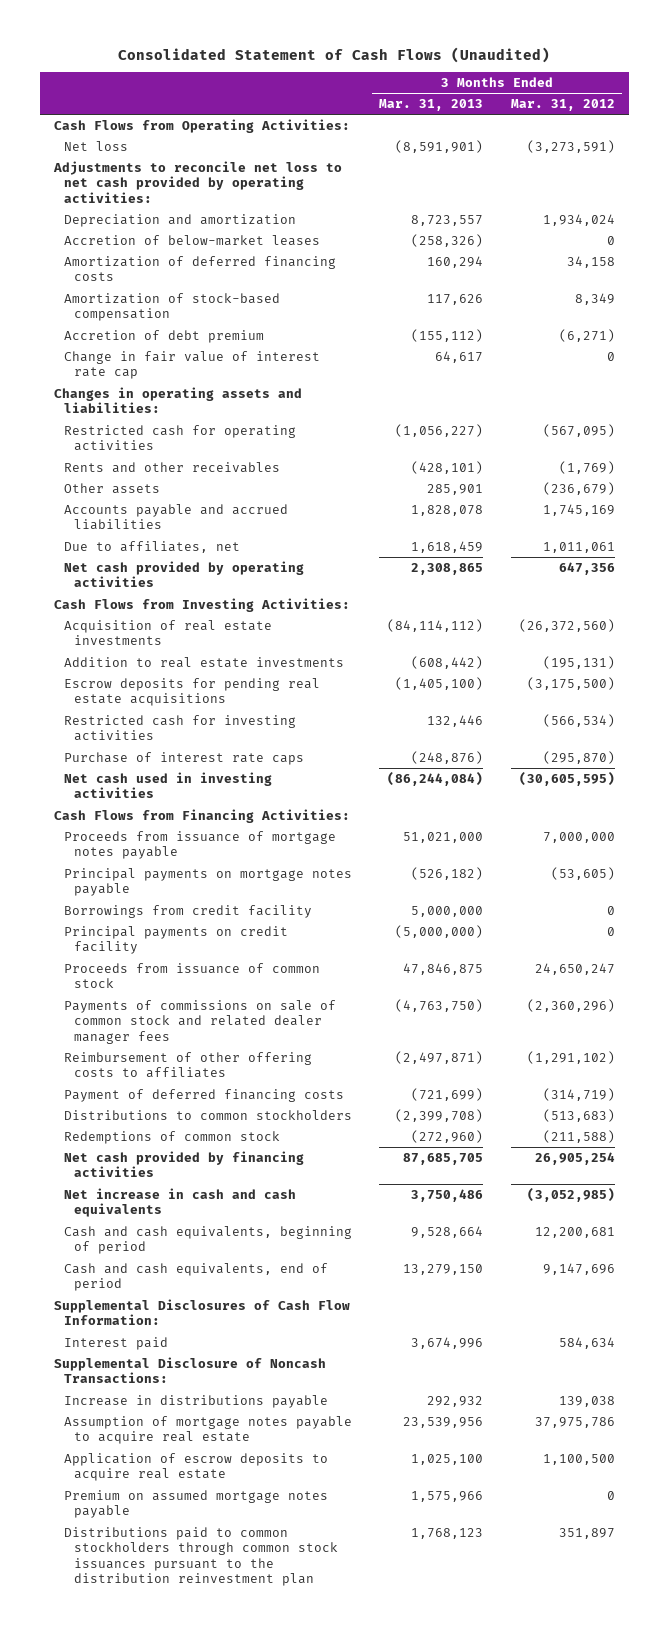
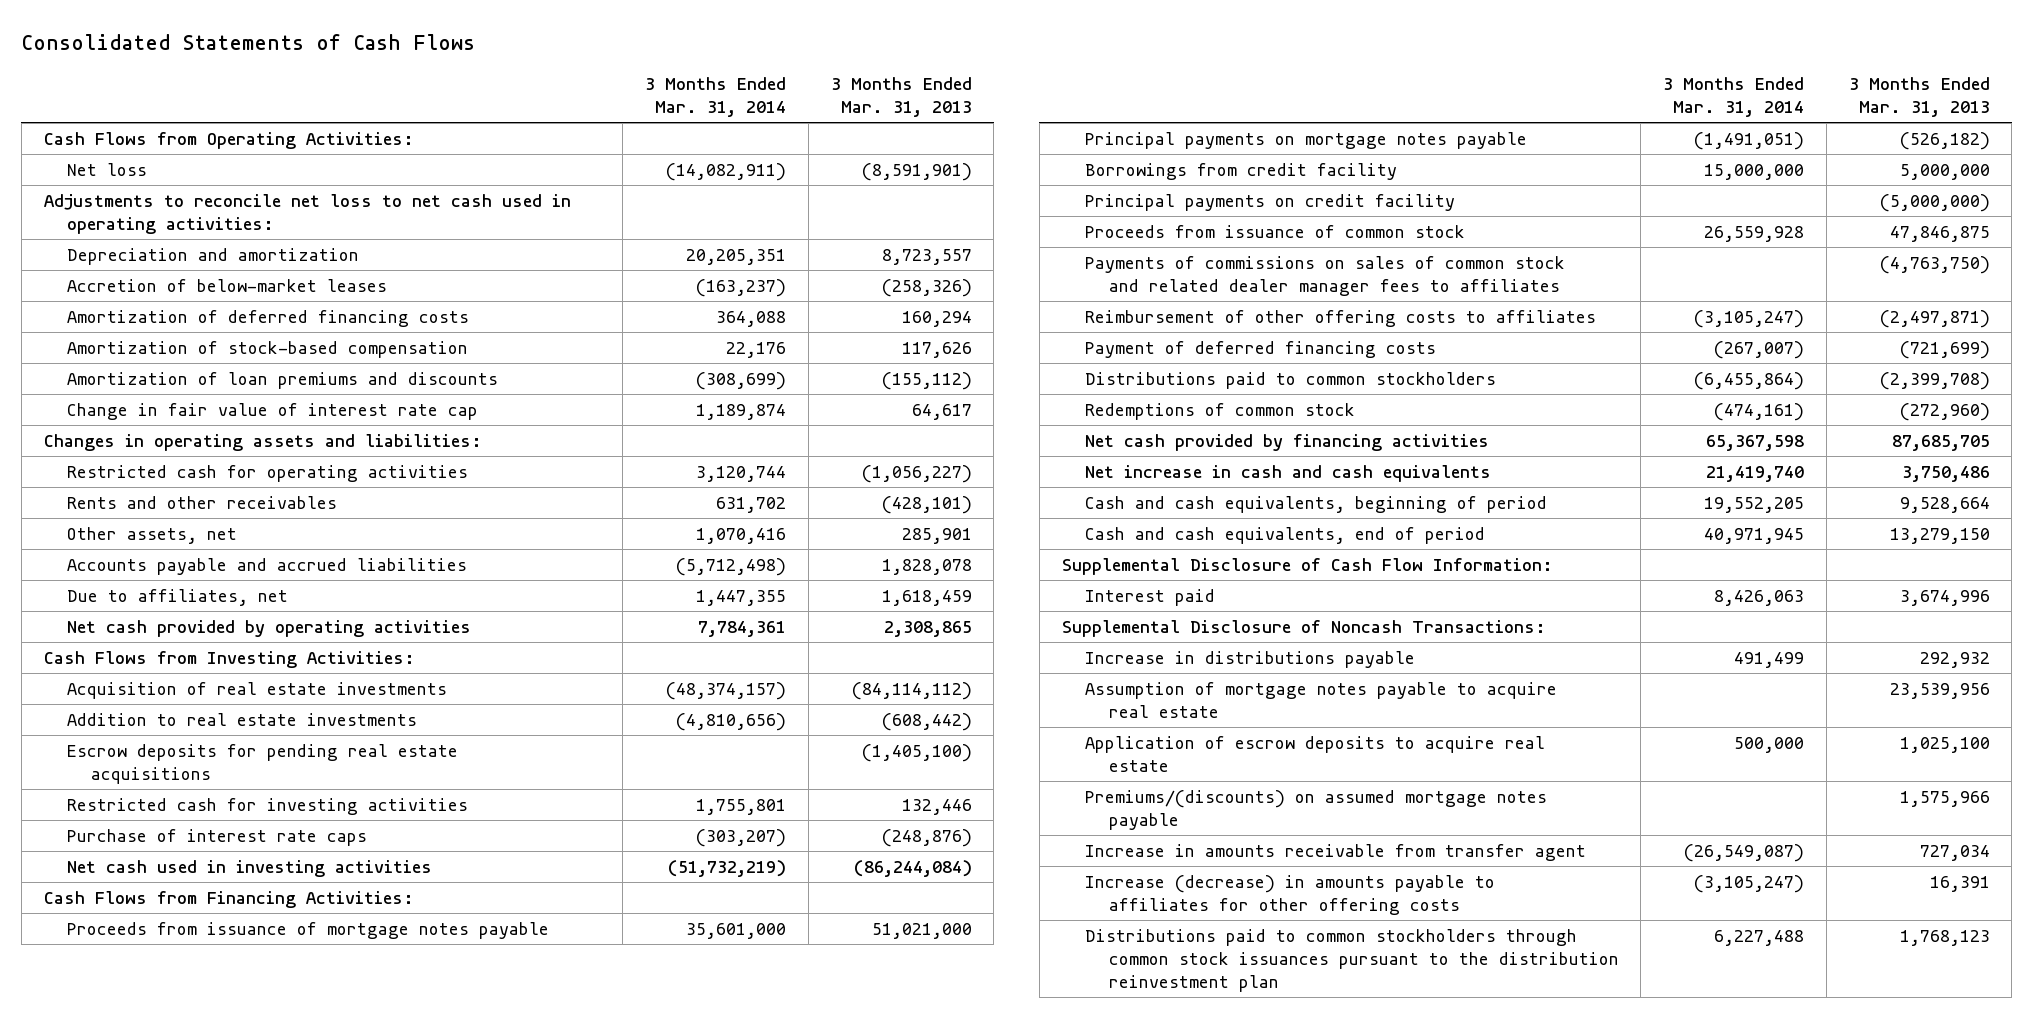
- Consolidated Statement of Cash Flows (Unaudited)
+ Consolidated Statements of Cash Flows
- | 3 Months Ended Mar. 31, 2013 | 3 Months Ended Mar. 31, 2012
+ | 3 Months Ended Mar. 31, 2014 | 3 Months Ended Mar. 31, 2013
- Adjustments to reconcile net loss to net cash provided by operating activities:
+ Adjustments to reconcile net loss to net cash used in operating activities:
- Accretion of debt premium | (155,112) | (6,271)
+ Amortization of loan premiums and discounts | (308,699) | (155,112)
- Other assets | 285,901 | (236,679)
+ Other assets, net | 1,070,416 | 285,901
- Payments of commissions on sale of common stock and related dealer manager fees | (4,763,750) | (2,360,296)
+ Payments of commissions on sales of common stock and related dealer manager fees to affiliates | | (4,763,750)
- Distributions to common stockholders | (2,399,708) | (513,683)
+ Distributions paid to common stockholders | (6,455,864) | (2,399,708)
- Supplemental Disclosures of Cash Flow Information:
+ Supplemental Disclosure of Cash Flow Information:
- Premium on assumed mortgage notes payable | 1,575,966 | 0
+ Premiums/(discounts) on assumed mortgage notes payable | | 1,575,966
+ Increase in amounts receivable from transfer agent | (26,549,087) | 727,034
+ Increase (decrease) in amounts payable to affiliates for other offering costs | (3,105,247) | 16,391

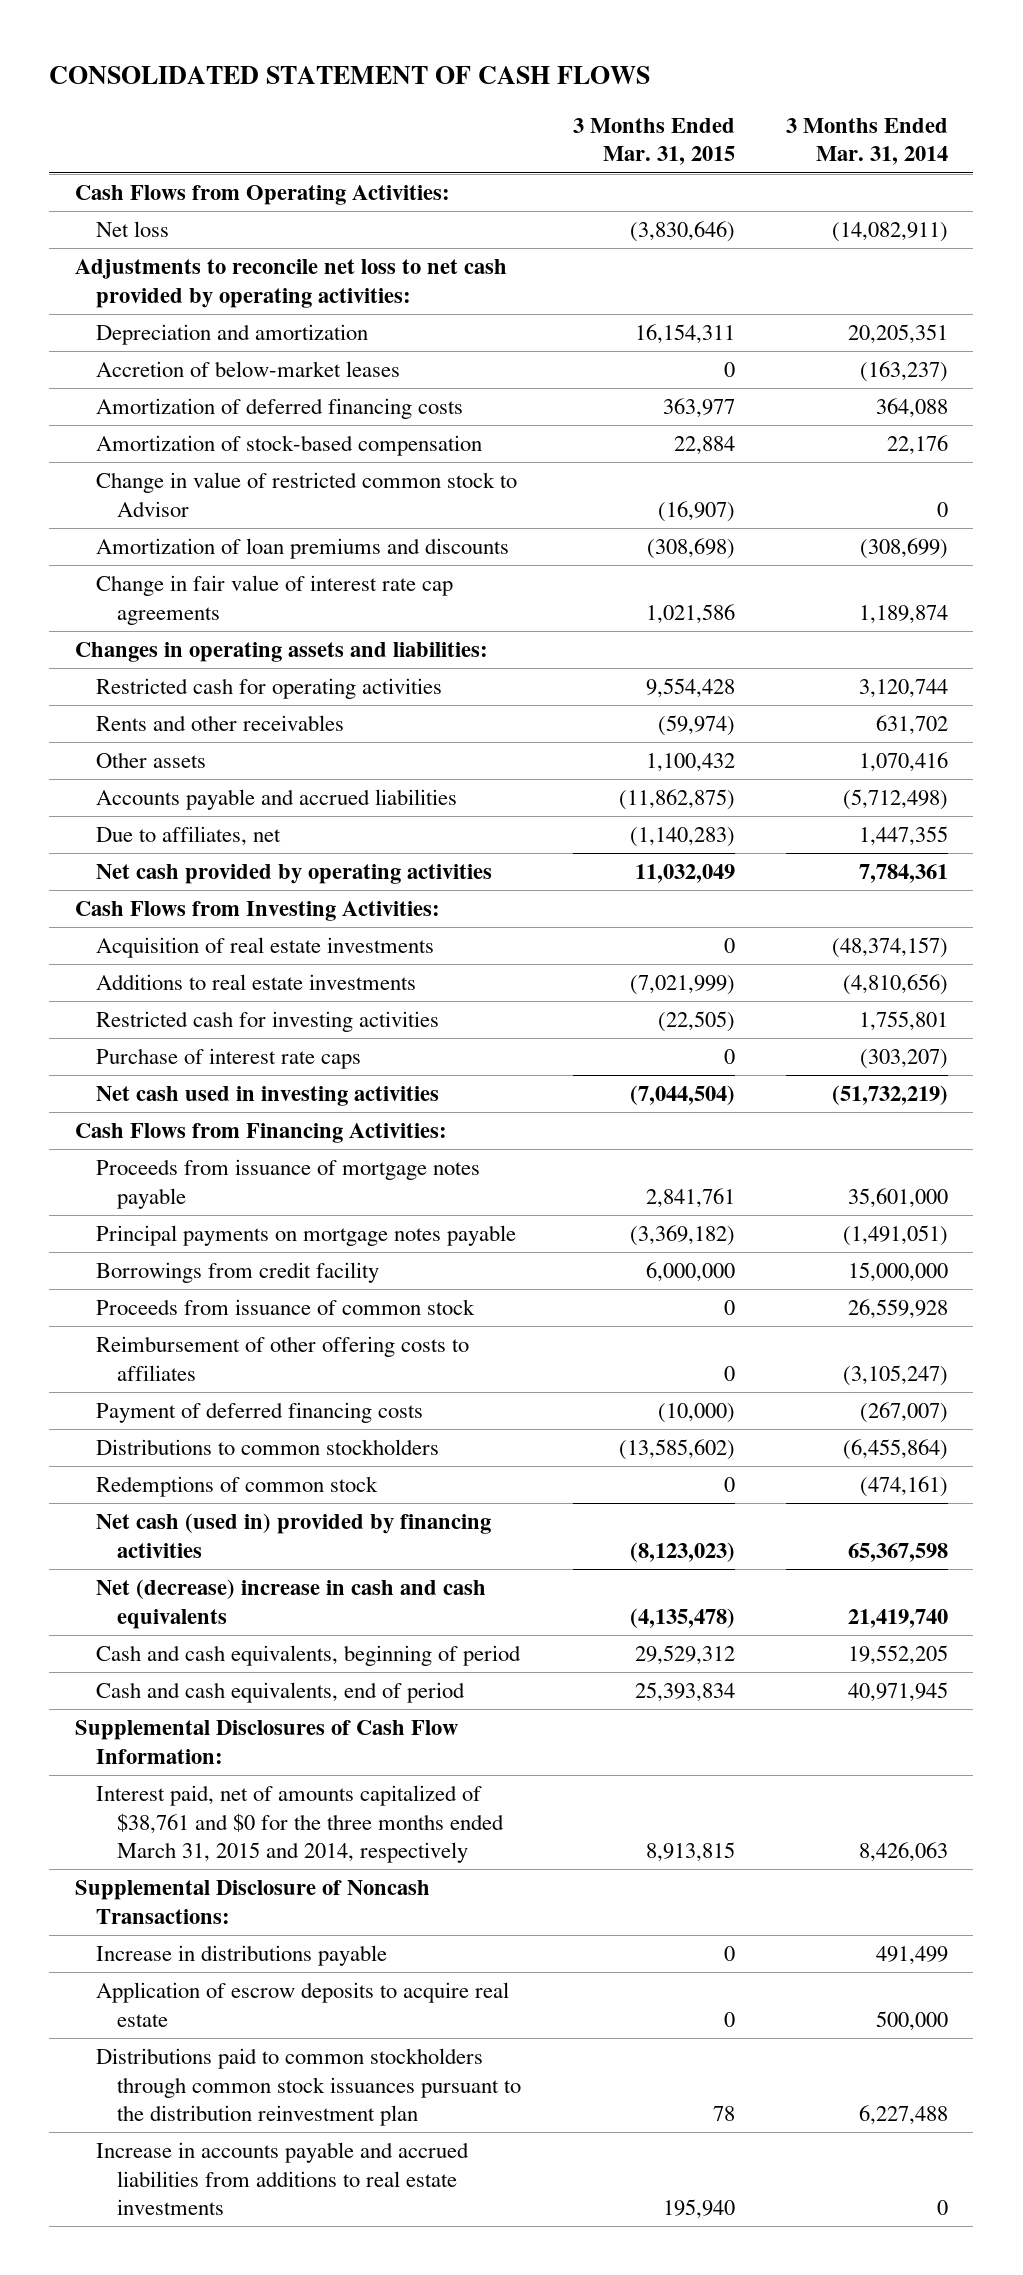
- Consolidated Statements of Cash Flows
+ CONSOLIDATED STATEMENT OF CASH FLOWS
- | 3 Months Ended Mar. 31, 2014 | 3 Months Ended Mar. 31, 2013
+ | 3 Months Ended Mar. 31, 2015 | 3 Months Ended Mar. 31, 2014
- Adjustments to reconcile net loss to net cash used in operating activities:
+ Adjustments to reconcile net loss to net cash provided by operating activities:
+ Change in value of restricted common stock to Advisor | (16,907) | 0
- Change in fair value of interest rate cap | 1,189,874 | 64,617
+ Change in fair value of interest rate cap agreements | 1,021,586 | 1,189,874
- Other assets, net | 1,070,416 | 285,901
+ Other assets | 1,100,432 | 1,070,416
- Addition to real estate investments | (4,810,656) | (608,442)
- Escrow deposits for pending real estate acquisitions | | (1,405,100)
+ Additions to real estate investments | (7,021,999) | (4,810,656)
- Principal payments on credit facility | | (5,000,000)
- Payments of commissions on sales of common stock and related dealer manager fees to affiliates | | (4,763,750)
- Distributions paid to common stockholders | (6,455,864) | (2,399,708)
+ Distributions to common stockholders | (13,585,602) | (6,455,864)
- Net cash provided by financing activities | 65,367,598 | 87,685,705
- Net increase in cash and cash equivalents | 21,419,740 | 3,750,486
+ Net cash (used in) provided by financing activities | (8,123,023) | 65,367,598
+ Net (decrease) increase in cash and cash equivalents | (4,135,478) | 21,419,740
- Supplemental Disclosure of Cash Flow Information:
- Interest paid | 8,426,063 | 3,674,996
+ Supplemental Disclosures of Cash Flow Information:
+ Interest paid, net of amounts capitalized of $38,761 and $0 for the three months ended March 31, 2015 and 2014, respectively | 8,913,815 | 8,426,063
- Assumption of mortgage notes payable to acquire real estate | | 23,539,956
- Premiums/(discounts) on assumed mortgage notes payable | | 1,575,966
- Increase in amounts receivable from transfer agent | (26,549,087) | 727,034
- Increase (decrease) in amounts payable to affiliates for other offering costs | (3,105,247) | 16,391
+ Increase in accounts payable and accrued liabilities from additions to real estate investments | 195,940 | 0

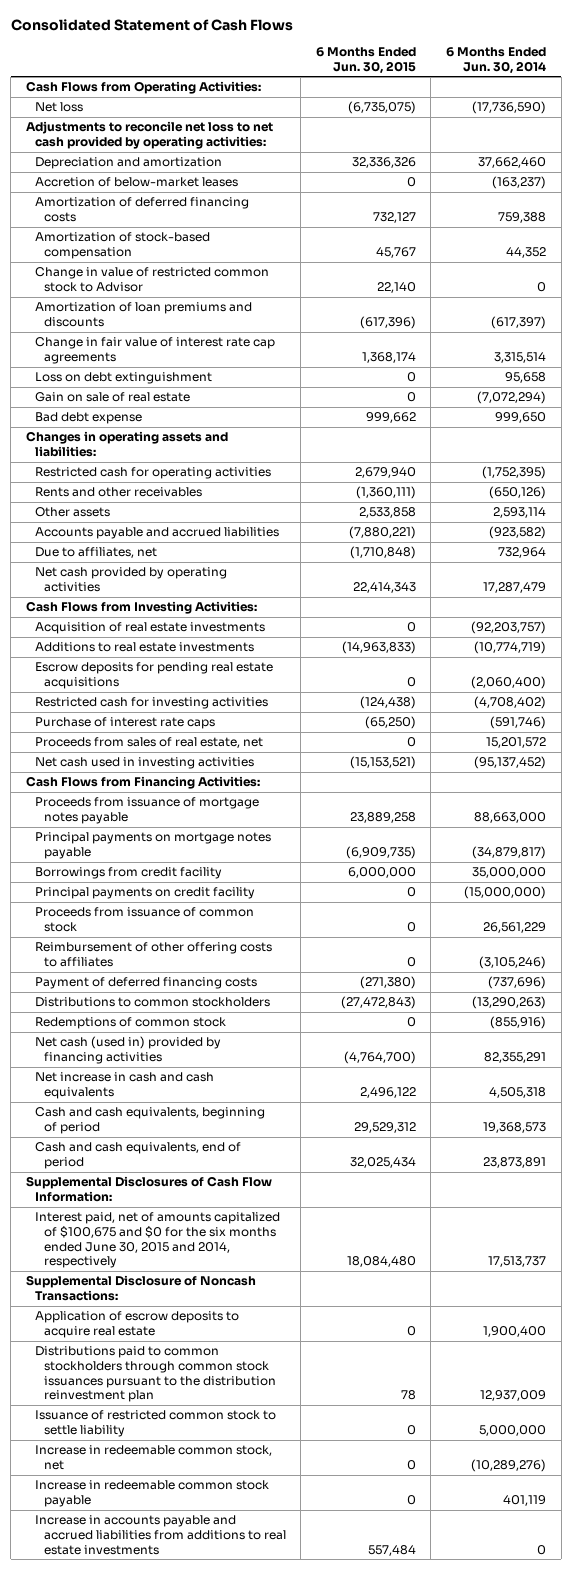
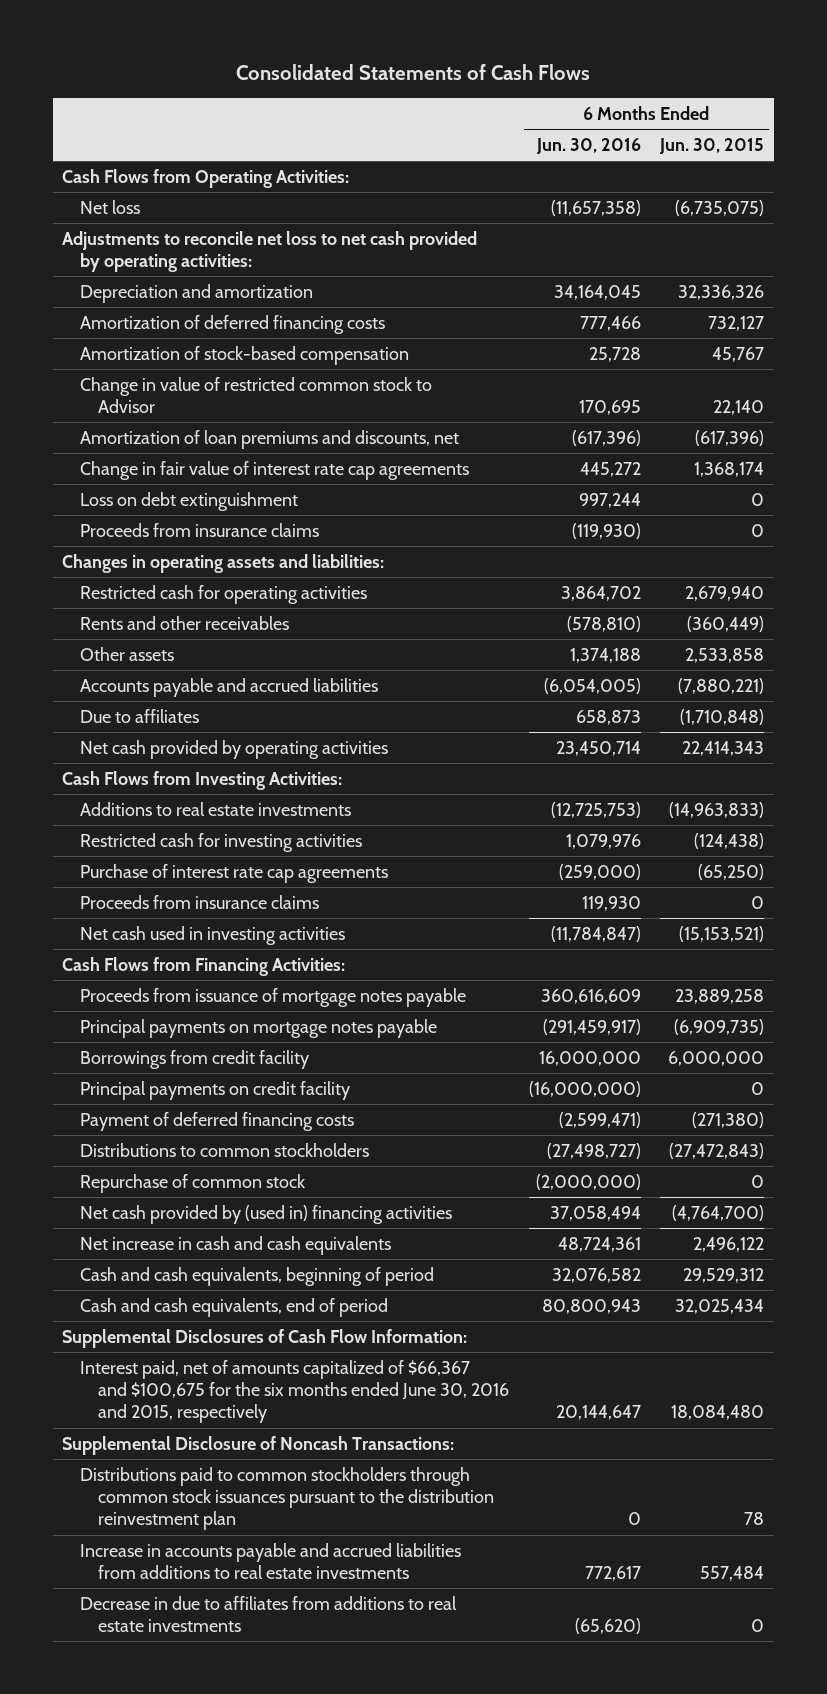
- Consolidated Statement of Cash Flows
+ Consolidated Statements of Cash Flows
- | 6 Months Ended Jun. 30, 2015 | 6 Months Ended Jun. 30, 2014
+ | 6 Months Ended Jun. 30, 2016 | 6 Months Ended Jun. 30, 2015
- Accretion of below-market leases | 0 | (163,237)
- Amortization of loan premiums and discounts | (617,396) | (617,397)
+ Amortization of loan premiums and discounts, net | (617,396) | (617,396)
- Gain on sale of real estate | 0 | (7,072,294)
- Bad debt expense | 999,662 | 999,650
+ Proceeds from insurance claims | (119,930) | 0
- Rents and other receivables | (1,360,111) | (650,126)
+ Rents and other receivables | (578,810) | (360,449)
- Due to affiliates, net | (1,710,848) | 732,964
+ Due to affiliates | 658,873 | (1,710,848)
- Acquisition of real estate investments | 0 | (92,203,757)
- Escrow deposits for pending real estate acquisitions | 0 | (2,060,400)
- Purchase of interest rate caps | (65,250) | (591,746)
- Proceeds from sales of real estate, net | 0 | 15,201,572
+ Purchase of interest rate cap agreements | (259,000) | (65,250)
+ Proceeds from insurance claims | 119,930 | 0
- Proceeds from issuance of common stock | 0 | 26,561,229
- Reimbursement of other offering costs to affiliates | 0 | (3,105,246)
- Redemptions of common stock | 0 | (855,916)
- Net cash (used in) provided by financing activities | (4,764,700) | 82,355,291
+ Repurchase of common stock | (2,000,000) | 0
+ Net cash provided by (used in) financing activities | 37,058,494 | (4,764,700)
- Interest paid, net of amounts capitalized of $100,675 and $0 for the six months ended June 30, 2015 and 2014, respectively | 18,084,480 | 17,513,737
+ Interest paid, net of amounts capitalized of $66,367 and $100,675 for the six months ended June 30, 2016 and 2015, respectively | 20,144,647 | 18,084,480
- Application of escrow deposits to acquire real estate | 0 | 1,900,400
- Issuance of restricted common stock to settle liability | 0 | 5,000,000
- Increase in redeemable common stock, net | 0 | (10,289,276)
- Increase in redeemable common stock payable | 0 | 401,119
+ Decrease in due to affiliates from additions to real estate investments | (65,620) | 0

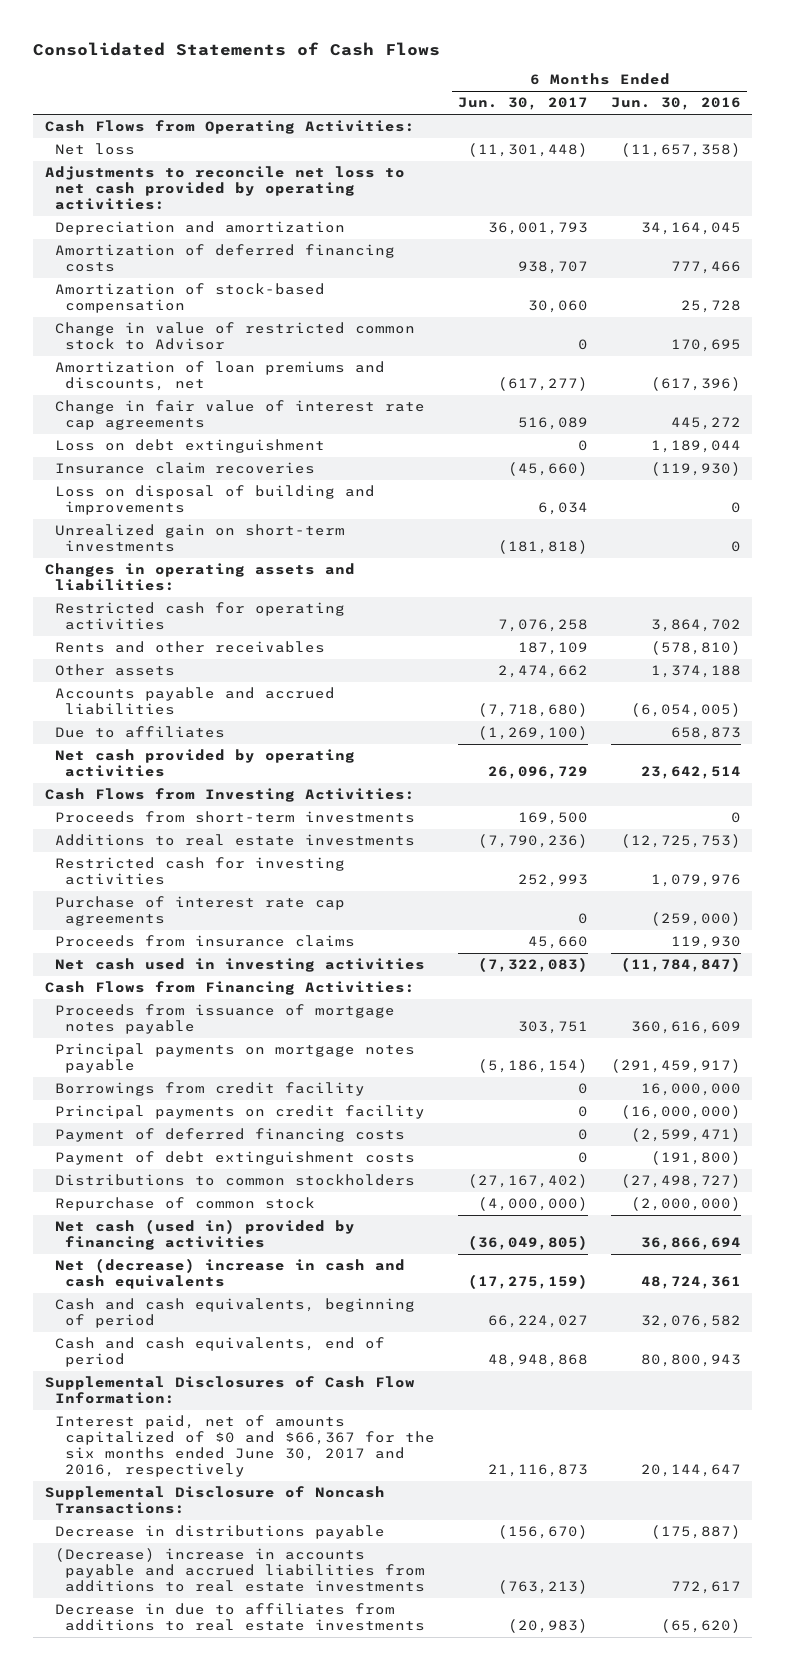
- | 6 Months Ended Jun. 30, 2016 | 6 Months Ended Jun. 30, 2015
+ | 6 Months Ended Jun. 30, 2017 | 6 Months Ended Jun. 30, 2016
- Loss on debt extinguishment | 997,244 | 0
- Proceeds from insurance claims | (119,930) | 0
+ Loss on debt extinguishment | 0 | 1,189,044
+ Insurance claim recoveries | (45,660) | (119,930)
+ Loss on disposal of building and improvements | 6,034 | 0
+ Unrealized gain on short-term investments | (181,818) | 0
- Net cash provided by operating activities | 23,450,714 | 22,414,343
+ Net cash provided by operating activities | 26,096,729 | 23,642,514
+ Proceeds from short-term investments | 169,500 | 0
+ Payment of debt extinguishment costs | 0 | (191,800)
- Net cash provided by (used in) financing activities | 37,058,494 | (4,764,700)
- Net increase in cash and cash equivalents | 48,724,361 | 2,496,122
+ Net cash (used in) provided by financing activities | (36,049,805) | 36,866,694
+ Net (decrease) increase in cash and cash equivalents | (17,275,159) | 48,724,361
- Interest paid, net of amounts capitalized of $66,367 and $100,675 for the six months ended June 30, 2016 and 2015, respectively | 20,144,647 | 18,084,480
+ Interest paid, net of amounts capitalized of $0 and $66,367 for the six months ended June 30, 2017 and 2016, respectively | 21,116,873 | 20,144,647
- Distributions paid to common stockholders through common stock issuances pursuant to the distribution reinvestment plan | 0 | 78
- Increase in accounts payable and accrued liabilities from additions to real estate investments | 772,617 | 557,484
+ Decrease in distributions payable | (156,670) | (175,887)
+ (Decrease) increase in accounts payable and accrued liabilities from additions to real estate investments | (763,213) | 772,617

